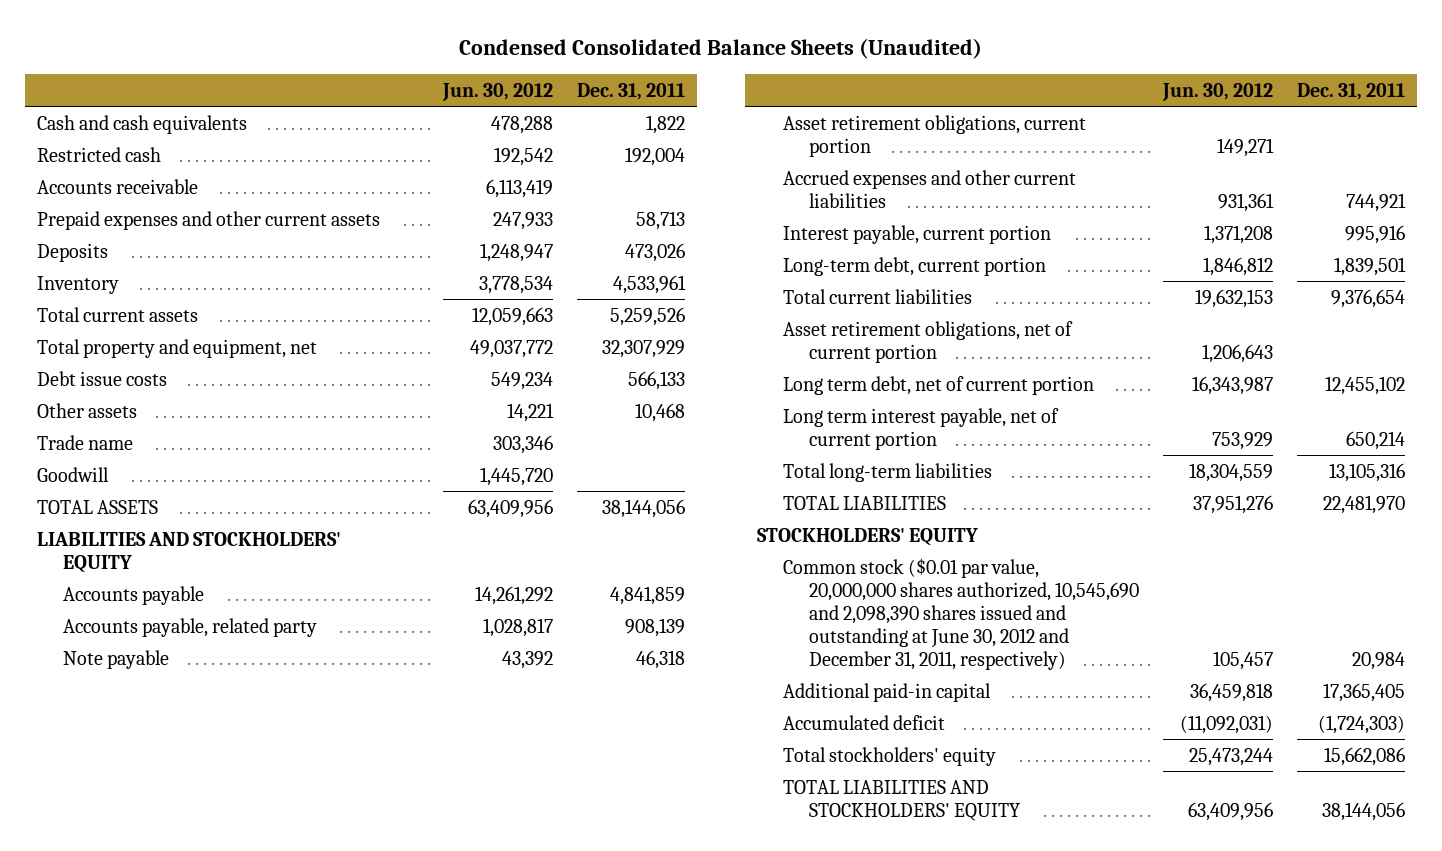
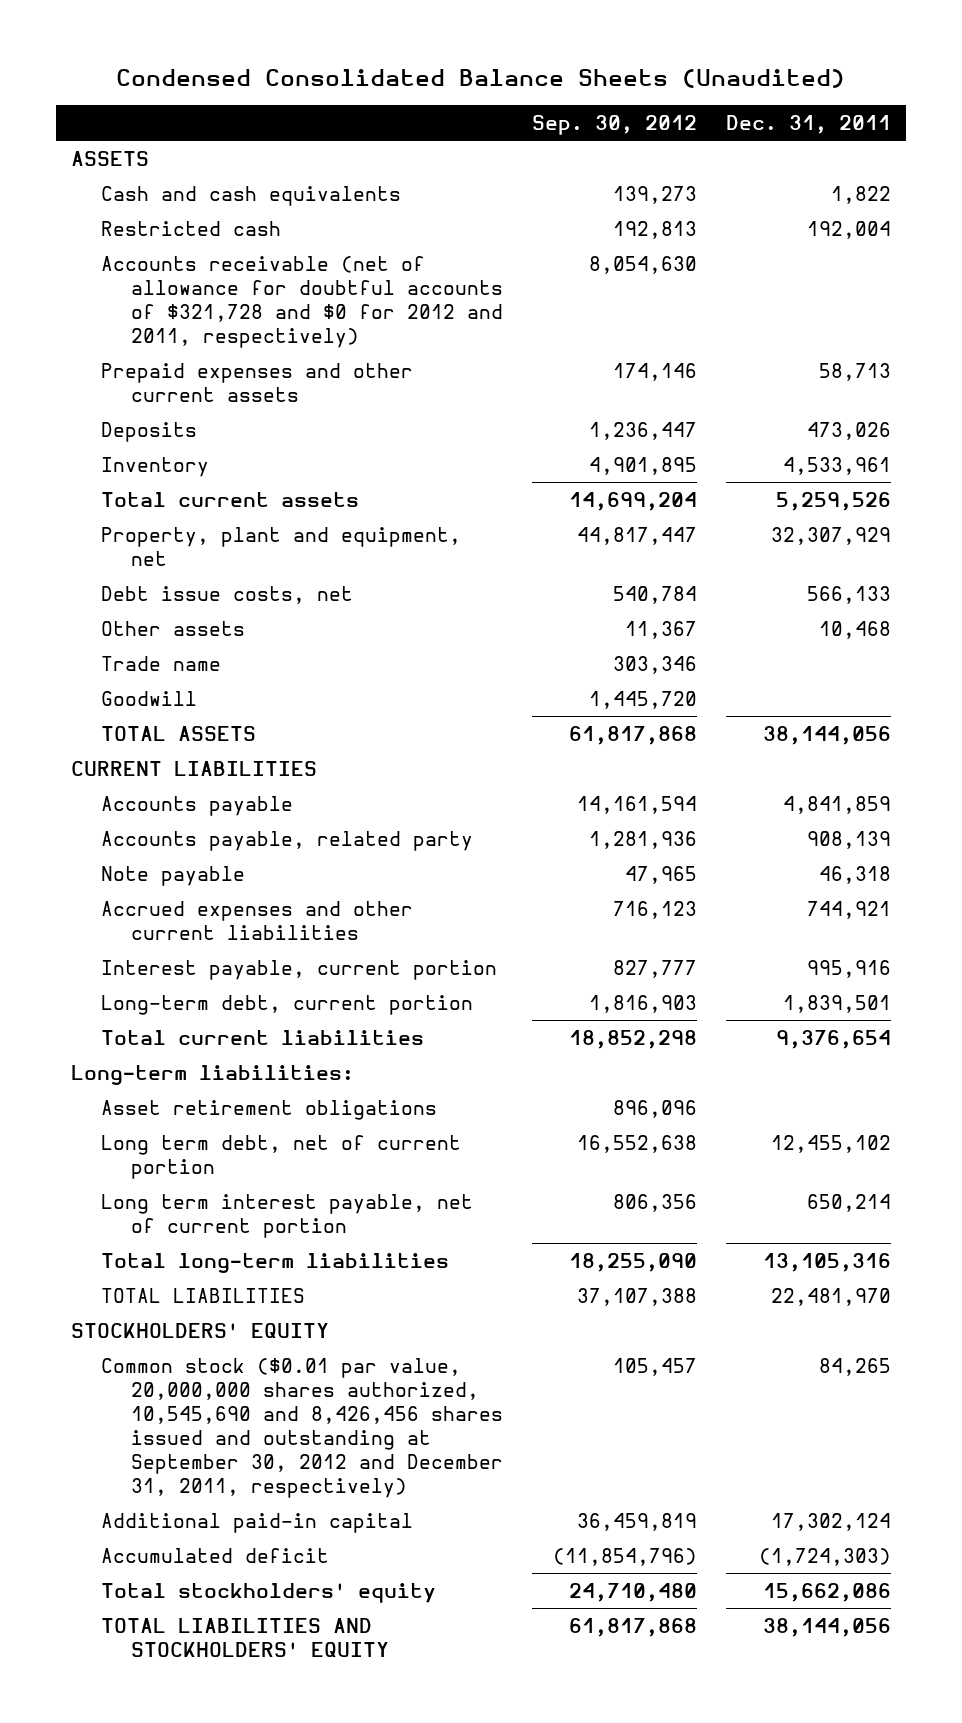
- | Jun. 30, 2012 | Dec. 31, 2011
+ | Sep. 30, 2012 | Dec. 31, 2011
+ ASSETS
- Accounts receivable | 6,113,419 |
+ Accounts receivable (net of allowance for doubtful accounts of $321,728 and $0 for 2012 and 2011, respectively) | 8,054,630 |
- Total property and equipment, net | 49,037,772 | 32,307,929
- Debt issue costs | 549,234 | 566,133
+ Property, plant and equipment, net | 44,817,447 | 32,307,929
+ Debt issue costs, net | 540,784 | 566,133
- LIABILITIES AND STOCKHOLDERS' EQUITY
+ CURRENT LIABILITIES
- Asset retirement obligations, current portion | 149,271 |
- Asset retirement obligations, net of current portion | 1,206,643 |
+ Long-term liabilities:
+ Asset retirement obligations | 896,096 |
- Common stock ($0.01 par value, 20,000,000 shares authorized, 10,545,690 and 2,098,390 shares issued and outstanding at June 30, 2012 and December 31, 2011, respectively) | 105,457 | 20,984
- Additional paid-in capital | 36,459,818 | 17,365,405
+ Common stock ($0.01 par value, 20,000,000 shares authorized, 10,545,690 and 8,426,456 shares issued and outstanding at September 30, 2012 and December 31, 2011, respectively) | 105,457 | 84,265
+ Additional paid-in capital | 36,459,819 | 17,302,124

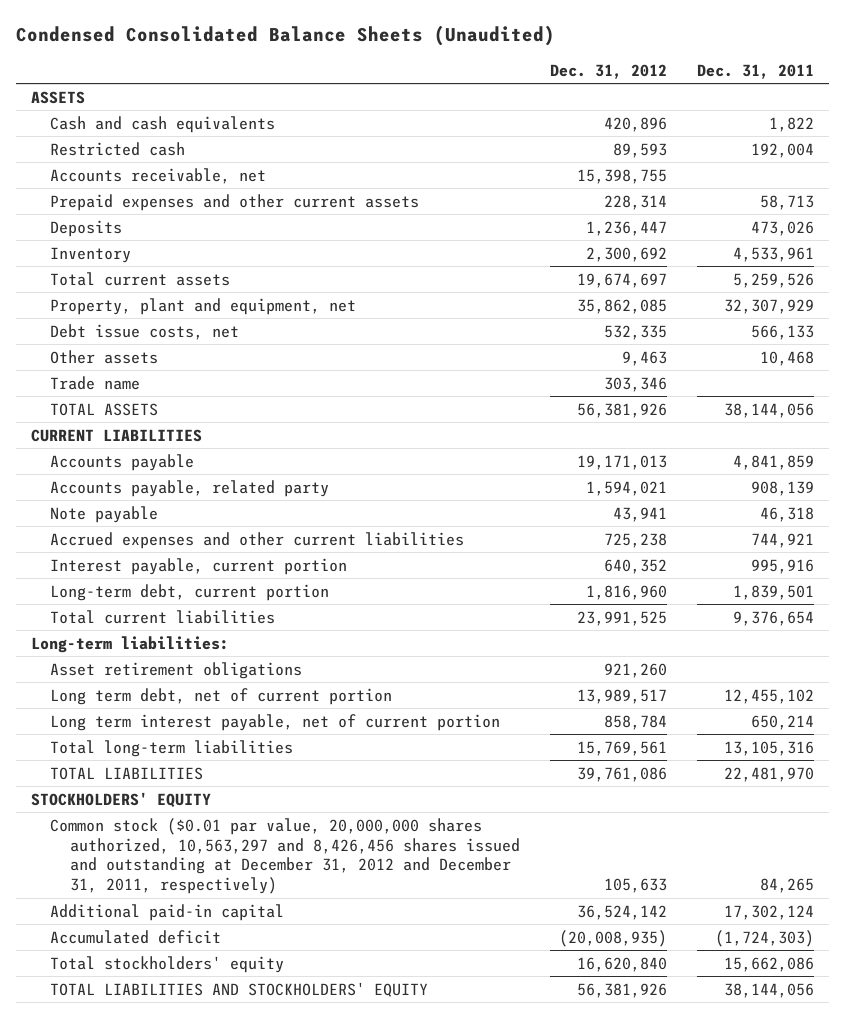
- | Sep. 30, 2012 | Dec. 31, 2011
+ | Dec. 31, 2012 | Dec. 31, 2011
- Accounts receivable (net of allowance for doubtful accounts of $321,728 and $0 for 2012 and 2011, respectively) | 8,054,630 |
+ Accounts receivable, net | 15,398,755 |
- Goodwill | 1,445,720 |
- Common stock ($0.01 par value, 20,000,000 shares authorized, 10,545,690 and 8,426,456 shares issued and outstanding at September 30, 2012 and December 31, 2011, respectively) | 105,457 | 84,265
+ Common stock ($0.01 par value, 20,000,000 shares authorized, 10,563,297 and 8,426,456 shares issued and outstanding at December 31, 2012 and December 31, 2011, respectively) | 105,633 | 84,265

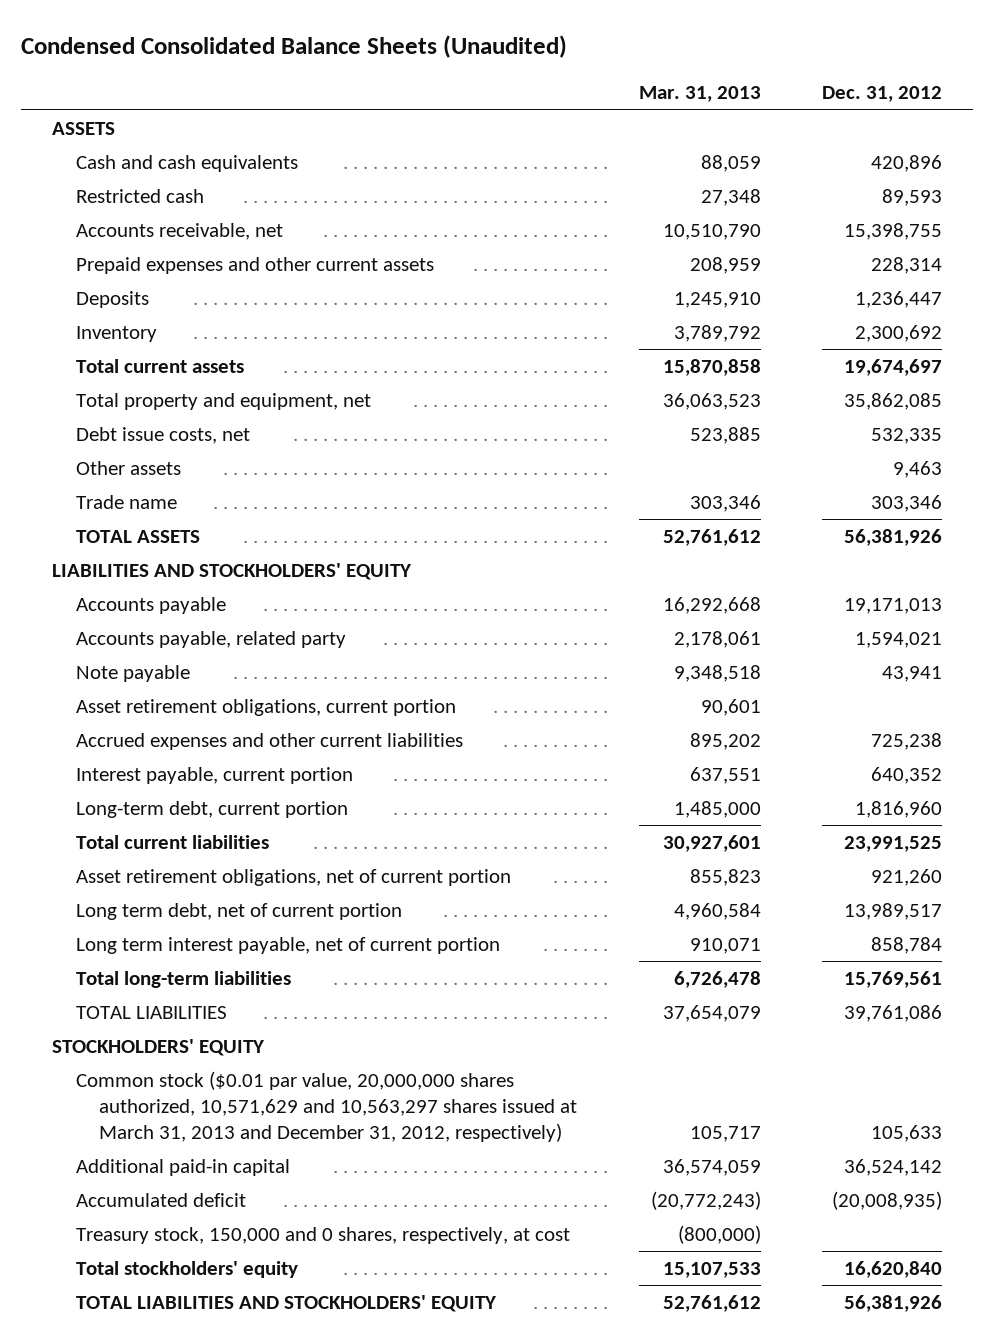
- | Dec. 31, 2012 | Dec. 31, 2011
+ | Mar. 31, 2013 | Dec. 31, 2012
- Property, plant and equipment, net | 35,862,085 | 32,307,929
+ Total property and equipment, net | 36,063,523 | 35,862,085
- CURRENT LIABILITIES
+ LIABILITIES AND STOCKHOLDERS' EQUITY
+ Asset retirement obligations, current portion | 90,601 |
- Long-term liabilities:
- Asset retirement obligations | 921,260 |
+ Asset retirement obligations, net of current portion | 855,823 | 921,260
- Common stock ($0.01 par value, 20,000,000 shares authorized, 10,563,297 and 8,426,456 shares issued and outstanding at December 31, 2012 and December 31, 2011, respectively) | 105,633 | 84,265
+ Common stock ($0.01 par value, 20,000,000 shares authorized, 10,571,629 and 10,563,297 shares issued at March 31, 2013 and December 31, 2012, respectively) | 105,717 | 105,633
+ Treasury stock, 150,000 and 0 shares, respectively, at cost | (800,000) |

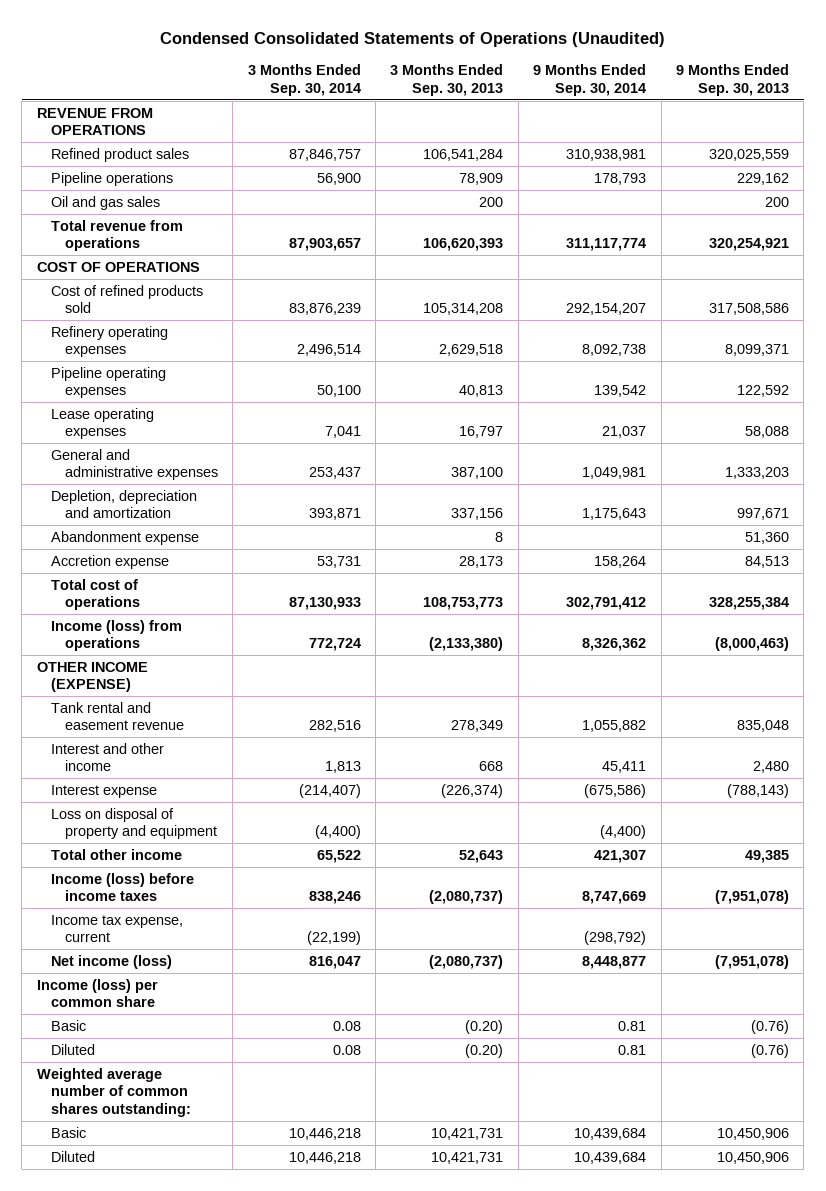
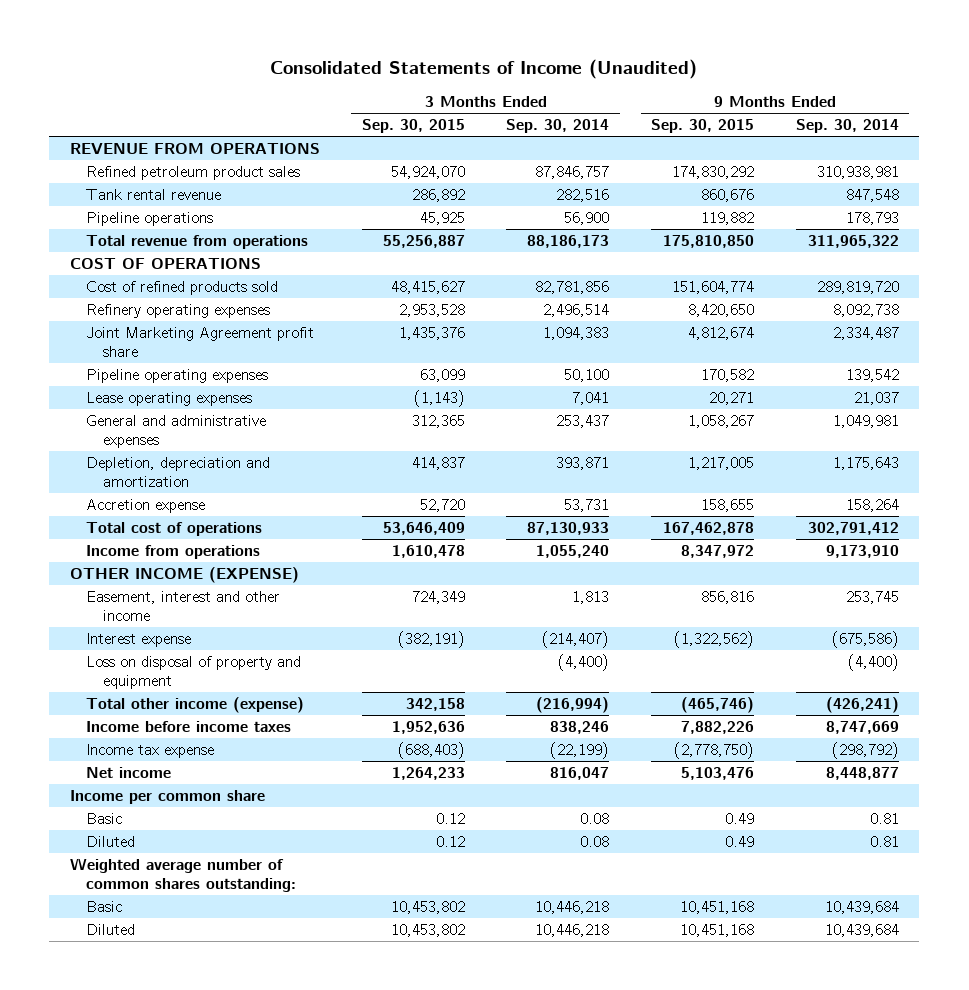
- Condensed Consolidated Statements of Operations (Unaudited)
+ Consolidated Statements of Income (Unaudited)
- | 3 Months Ended Sep. 30, 2014 | 3 Months Ended Sep. 30, 2013 | 9 Months Ended Sep. 30, 2014 | 9 Months Ended Sep. 30, 2013
+ | 3 Months Ended Sep. 30, 2015 | 3 Months Ended Sep. 30, 2014 | 9 Months Ended Sep. 30, 2015 | 9 Months Ended Sep. 30, 2014
- Refined product sales | 87,846,757 | 106,541,284 | 310,938,981 | 320,025,559
+ Refined petroleum product sales | 54,924,070 | 87,846,757 | 174,830,292 | 310,938,981
+ Tank rental revenue | 286,892 | 282,516 | 860,676 | 847,548
- Oil and gas sales | | 200 | | 200
- Total revenue from operations | 87,903,657 | 106,620,393 | 311,117,774 | 320,254,921
+ Total revenue from operations | 55,256,887 | 88,186,173 | 175,810,850 | 311,965,322
- Cost of refined products sold | 83,876,239 | 105,314,208 | 292,154,207 | 317,508,586
+ Cost of refined products sold | 48,415,627 | 82,781,856 | 151,604,774 | 289,819,720
+ Joint Marketing Agreement profit share | 1,435,376 | 1,094,383 | 4,812,674 | 2,334,487
- Abandonment expense | | 8 | | 51,360
- Income (loss) from operations | 772,724 | (2,133,380) | 8,326,362 | (8,000,463)
+ Income from operations | 1,610,478 | 1,055,240 | 8,347,972 | 9,173,910
- Tank rental and easement revenue | 282,516 | 278,349 | 1,055,882 | 835,048
- Interest and other income | 1,813 | 668 | 45,411 | 2,480
+ Easement, interest and other income | 724,349 | 1,813 | 856,816 | 253,745
- Total other income | 65,522 | 52,643 | 421,307 | 49,385
- Income (loss) before income taxes | 838,246 | (2,080,737) | 8,747,669 | (7,951,078)
- Income tax expense, current | (22,199) | | (298,792) |
- Net income (loss) | 816,047 | (2,080,737) | 8,448,877 | (7,951,078)
- Income (loss) per common share
+ Total other income (expense) | 342,158 | (216,994) | (465,746) | (426,241)
+ Income before income taxes | 1,952,636 | 838,246 | 7,882,226 | 8,747,669
+ Income tax expense | (688,403) | (22,199) | (2,778,750) | (298,792)
+ Net income | 1,264,233 | 816,047 | 5,103,476 | 8,448,877
+ Income per common share

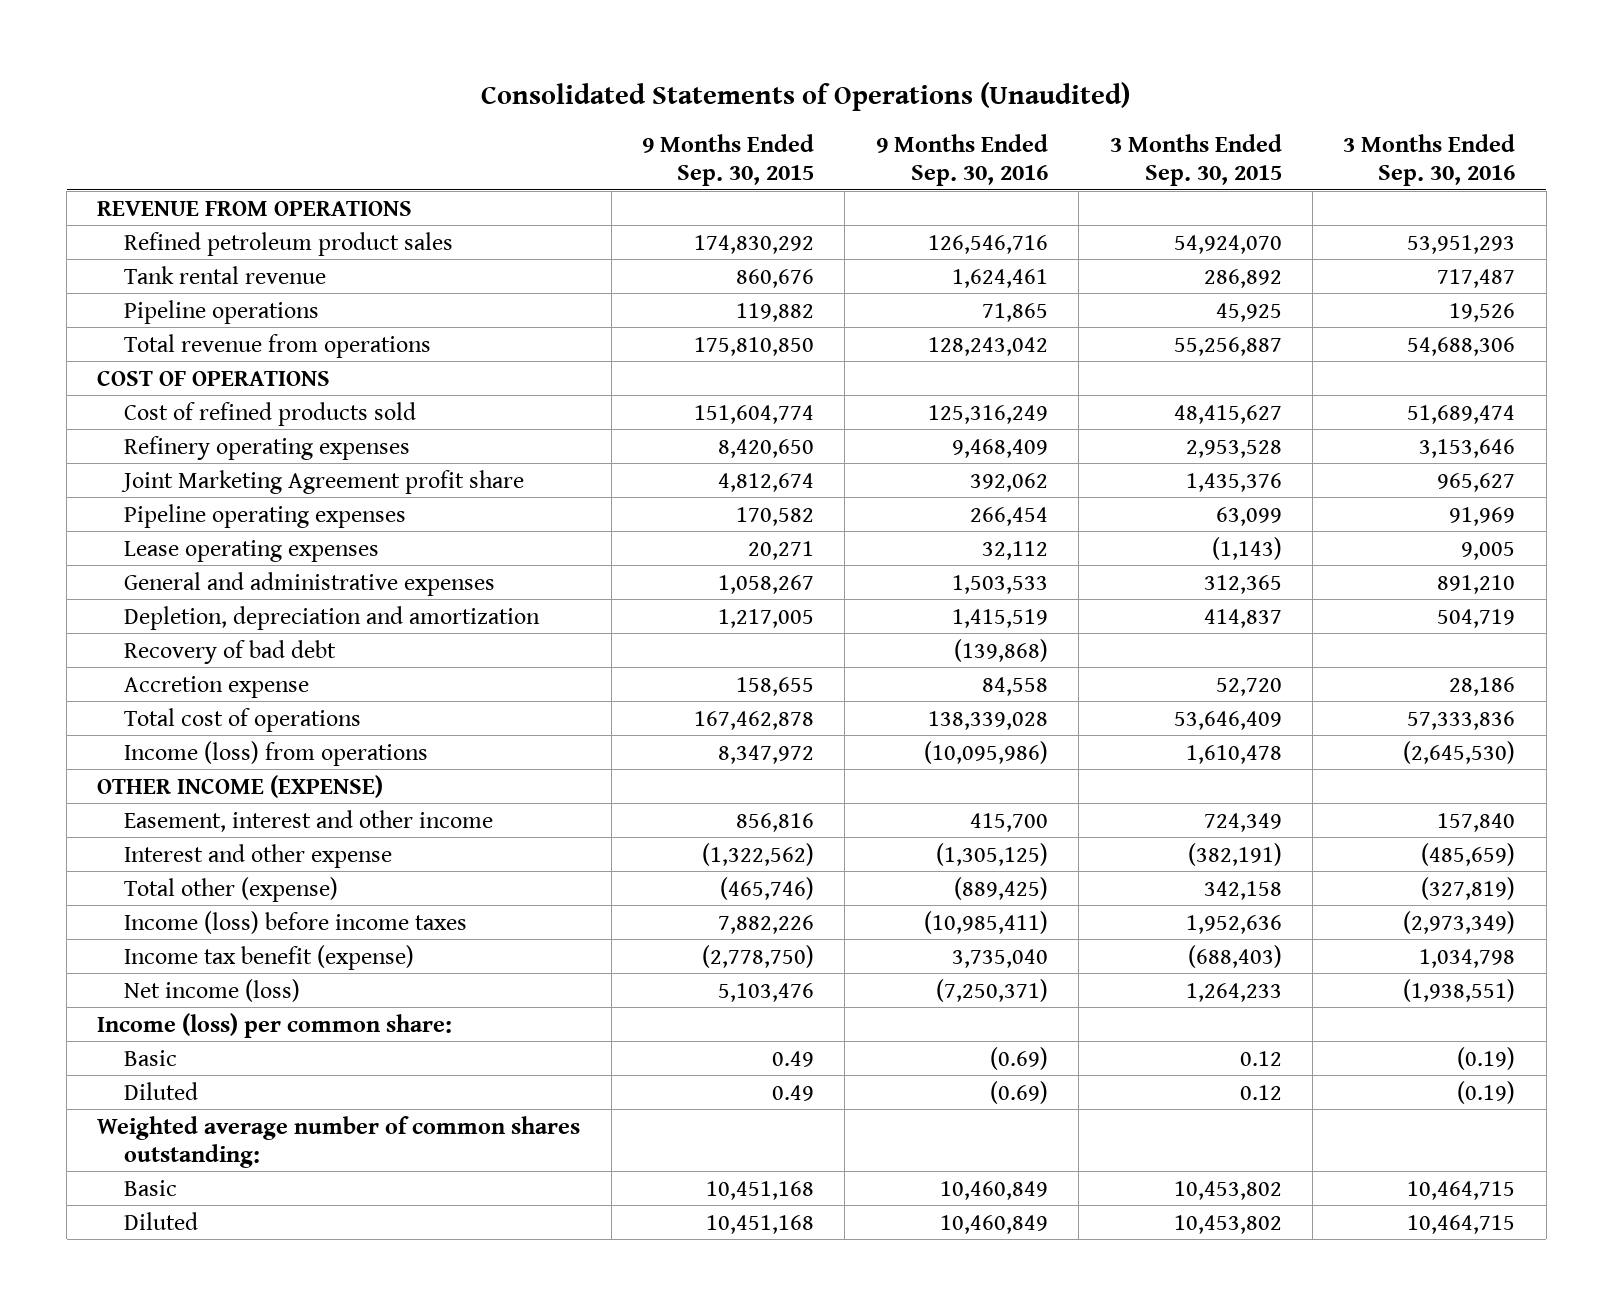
- Consolidated Statements of Income (Unaudited)
+ Consolidated Statements of Operations (Unaudited)
- | 3 Months Ended Sep. 30, 2015 | 3 Months Ended Sep. 30, 2014 | 9 Months Ended Sep. 30, 2015 | 9 Months Ended Sep. 30, 2014
+ | 9 Months Ended Sep. 30, 2015 | 9 Months Ended Sep. 30, 2016 | 3 Months Ended Sep. 30, 2015 | 3 Months Ended Sep. 30, 2016
+ Recovery of bad debt | | (139,868) | |
- Income from operations | 1,610,478 | 1,055,240 | 8,347,972 | 9,173,910
+ Income (loss) from operations | 8,347,972 | (10,095,986) | 1,610,478 | (2,645,530)
- Interest expense | (382,191) | (214,407) | (1,322,562) | (675,586)
- Loss on disposal of property and equipment | | (4,400) | | (4,400)
- Total other income (expense) | 342,158 | (216,994) | (465,746) | (426,241)
- Income before income taxes | 1,952,636 | 838,246 | 7,882,226 | 8,747,669
- Income tax expense | (688,403) | (22,199) | (2,778,750) | (298,792)
- Net income | 1,264,233 | 816,047 | 5,103,476 | 8,448,877
- Income per common share
+ Interest and other expense | (1,322,562) | (1,305,125) | (382,191) | (485,659)
+ Total other (expense) | (465,746) | (889,425) | 342,158 | (327,819)
+ Income (loss) before income taxes | 7,882,226 | (10,985,411) | 1,952,636 | (2,973,349)
+ Income tax benefit (expense) | (2,778,750) | 3,735,040 | (688,403) | 1,034,798
+ Net income (loss) | 5,103,476 | (7,250,371) | 1,264,233 | (1,938,551)
+ Income (loss) per common share:

